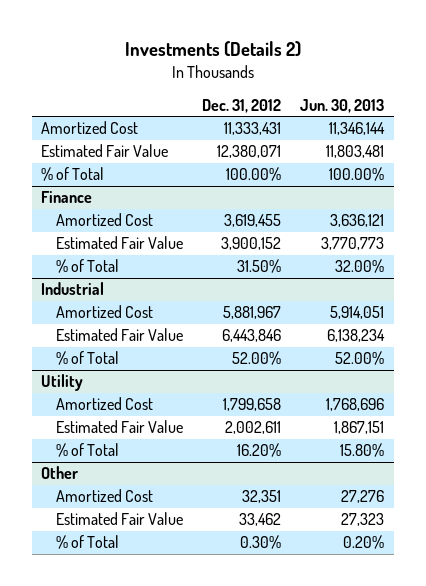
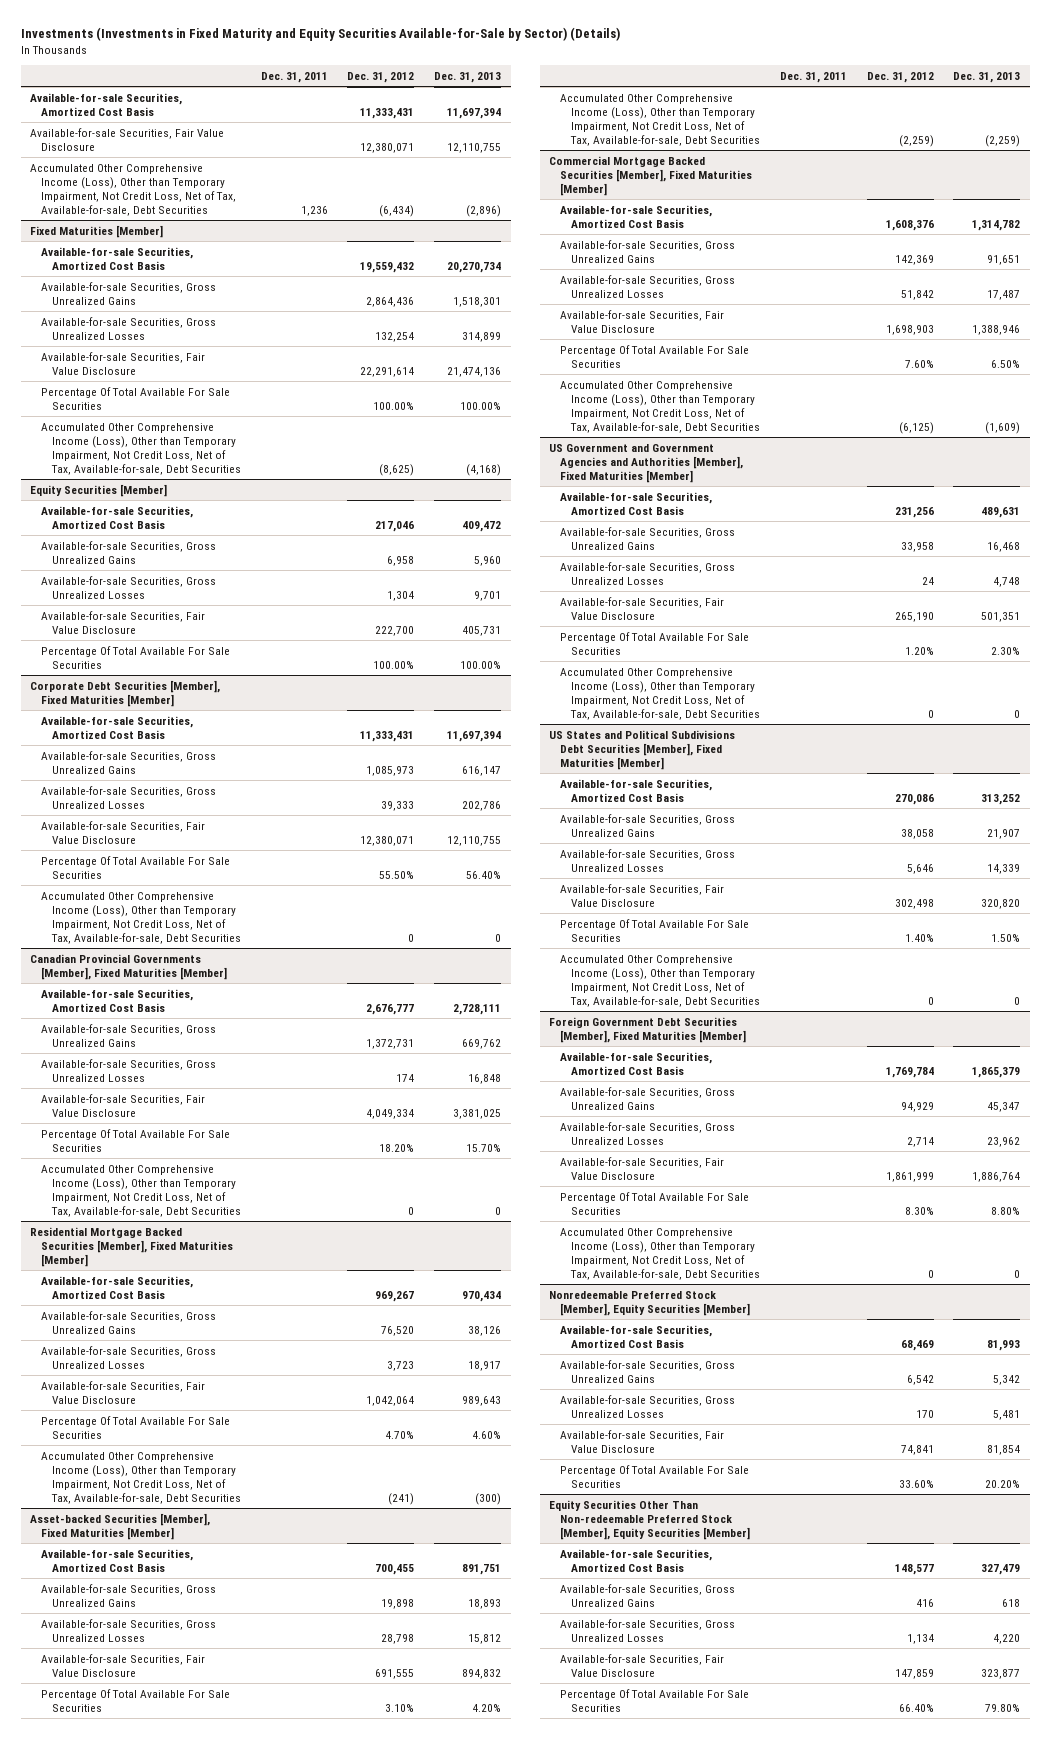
- Investments (Details 2)
+ Investments (Investments in Fixed Maturity and Equity Securities Available-for-Sale by Sector) (Details)
- | Dec. 31, 2012 | Jun. 30, 2013
+ | Dec. 31, 2011 | Dec. 31, 2012 | Dec. 31, 2013
- Amortized Cost | 11,333,431 | 11,346,144
- Estimated Fair Value | 12,380,071 | 11,803,481
- % of Total | 100.00% | 100.00%
- Finance
- Amortized Cost | 3,619,455 | 3,636,121
- Estimated Fair Value | 3,900,152 | 3,770,773
- % of Total | 31.50% | 32.00%
- Industrial
- Amortized Cost | 5,881,967 | 5,914,051
- Estimated Fair Value | 6,443,846 | 6,138,234
- % of Total | 52.00% | 52.00%
- Utility
- Amortized Cost | 1,799,658 | 1,768,696
- Estimated Fair Value | 2,002,611 | 1,867,151
- % of Total | 16.20% | 15.80%
- Other
- Amortized Cost | 32,351 | 27,276
- Estimated Fair Value | 33,462 | 27,323
- % of Total | 0.30% | 0.20%
+ Available-for-sale Securities, Amortized Cost Basis | | 11,333,431 | 11,697,394
+ Available-for-sale Securities, Fair Value Disclosure | | 12,380,071 | 12,110,755
+ Accumulated Other Comprehensive Income (Loss), Other than Temporary Impairment, Not Credit Loss, Net of Tax, Available-for-sale, Debt Securities | 1,236 | (6,434) | (2,896)
+ Fixed Maturities [Member]
+ Available-for-sale Securities, Amortized Cost Basis | | 19,559,432 | 20,270,734
+ Available-for-sale Securities, Gross Unrealized Gains | | 2,864,436 | 1,518,301
+ Available-for-sale Securities, Gross Unrealized Losses | | 132,254 | 314,899
+ Available-for-sale Securities, Fair Value Disclosure | | 22,291,614 | 21,474,136
+ Percentage Of Total Available For Sale Securities | | 100.00% | 100.00%
+ Accumulated Other Comprehensive Income (Loss), Other than Temporary Impairment, Not Credit Loss, Net of Tax, Available-for-sale, Debt Securities | | (8,625) | (4,168)
+ Equity Securities [Member]
+ Available-for-sale Securities, Amortized Cost Basis | | 217,046 | 409,472
+ Available-for-sale Securities, Gross Unrealized Gains | | 6,958 | 5,960
+ Available-for-sale Securities, Gross Unrealized Losses | | 1,304 | 9,701
+ Available-for-sale Securities, Fair Value Disclosure | | 222,700 | 405,731
+ Percentage Of Total Available For Sale Securities | | 100.00% | 100.00%
+ Corporate Debt Securities [Member], Fixed Maturities [Member]
+ Available-for-sale Securities, Amortized Cost Basis | | 11,333,431 | 11,697,394
+ Available-for-sale Securities, Gross Unrealized Gains | | 1,085,973 | 616,147
+ Available-for-sale Securities, Gross Unrealized Losses | | 39,333 | 202,786
+ Available-for-sale Securities, Fair Value Disclosure | | 12,380,071 | 12,110,755
+ Percentage Of Total Available For Sale Securities | | 55.50% | 56.40%
+ Accumulated Other Comprehensive Income (Loss), Other than Temporary Impairment, Not Credit Loss, Net of Tax, Available-for-sale, Debt Securities | | 0 | 0
+ Canadian Provincial Governments [Member], Fixed Maturities [Member]
+ Available-for-sale Securities, Amortized Cost Basis | | 2,676,777 | 2,728,111
+ Available-for-sale Securities, Gross Unrealized Gains | | 1,372,731 | 669,762
+ Available-for-sale Securities, Gross Unrealized Losses | | 174 | 16,848
+ Available-for-sale Securities, Fair Value Disclosure | | 4,049,334 | 3,381,025
+ Percentage Of Total Available For Sale Securities | | 18.20% | 15.70%
+ Accumulated Other Comprehensive Income (Loss), Other than Temporary Impairment, Not Credit Loss, Net of Tax, Available-for-sale, Debt Securities | | 0 | 0
+ Residential Mortgage Backed Securities [Member], Fixed Maturities [Member]
+ Available-for-sale Securities, Amortized Cost Basis | | 969,267 | 970,434
+ Available-for-sale Securities, Gross Unrealized Gains | | 76,520 | 38,126
+ Available-for-sale Securities, Gross Unrealized Losses | | 3,723 | 18,917
+ Available-for-sale Securities, Fair Value Disclosure | | 1,042,064 | 989,643
+ Percentage Of Total Available For Sale Securities | | 4.70% | 4.60%
+ Accumulated Other Comprehensive Income (Loss), Other than Temporary Impairment, Not Credit Loss, Net of Tax, Available-for-sale, Debt Securities | | (241) | (300)
+ Asset-backed Securities [Member], Fixed Maturities [Member]
+ Available-for-sale Securities, Amortized Cost Basis | | 700,455 | 891,751
+ Available-for-sale Securities, Gross Unrealized Gains | | 19,898 | 18,893
+ Available-for-sale Securities, Gross Unrealized Losses | | 28,798 | 15,812
+ Available-for-sale Securities, Fair Value Disclosure | | 691,555 | 894,832
+ Percentage Of Total Available For Sale Securities | | 3.10% | 4.20%
+ Accumulated Other Comprehensive Income (Loss), Other than Temporary Impairment, Not Credit Loss, Net of Tax, Available-for-sale, Debt Securities | | (2,259) | (2,259)
+ Commercial Mortgage Backed Securities [Member], Fixed Maturities [Member]
+ Available-for-sale Securities, Amortized Cost Basis | | 1,608,376 | 1,314,782
+ Available-for-sale Securities, Gross Unrealized Gains | | 142,369 | 91,651
+ Available-for-sale Securities, Gross Unrealized Losses | | 51,842 | 17,487
+ Available-for-sale Securities, Fair Value Disclosure | | 1,698,903 | 1,388,946
+ Percentage Of Total Available For Sale Securities | | 7.60% | 6.50%
+ Accumulated Other Comprehensive Income (Loss), Other than Temporary Impairment, Not Credit Loss, Net of Tax, Available-for-sale, Debt Securities | | (6,125) | (1,609)
+ US Government and Government Agencies and Authorities [Member], Fixed Maturities [Member]
+ Available-for-sale Securities, Amortized Cost Basis | | 231,256 | 489,631
+ Available-for-sale Securities, Gross Unrealized Gains | | 33,958 | 16,468
+ Available-for-sale Securities, Gross Unrealized Losses | | 24 | 4,748
+ Available-for-sale Securities, Fair Value Disclosure | | 265,190 | 501,351
+ Percentage Of Total Available For Sale Securities | | 1.20% | 2.30%
+ Accumulated Other Comprehensive Income (Loss), Other than Temporary Impairment, Not Credit Loss, Net of Tax, Available-for-sale, Debt Securities | | 0 | 0
+ US States and Political Subdivisions Debt Securities [Member], Fixed Maturities [Member]
+ Available-for-sale Securities, Amortized Cost Basis | | 270,086 | 313,252
+ Available-for-sale Securities, Gross Unrealized Gains | | 38,058 | 21,907
+ Available-for-sale Securities, Gross Unrealized Losses | | 5,646 | 14,339
+ Available-for-sale Securities, Fair Value Disclosure | | 302,498 | 320,820
+ Percentage Of Total Available For Sale Securities | | 1.40% | 1.50%
+ Accumulated Other Comprehensive Income (Loss), Other than Temporary Impairment, Not Credit Loss, Net of Tax, Available-for-sale, Debt Securities | | 0 | 0
+ Foreign Government Debt Securities [Member], Fixed Maturities [Member]
+ Available-for-sale Securities, Amortized Cost Basis | | 1,769,784 | 1,865,379
+ Available-for-sale Securities, Gross Unrealized Gains | | 94,929 | 45,347
+ Available-for-sale Securities, Gross Unrealized Losses | | 2,714 | 23,962
+ Available-for-sale Securities, Fair Value Disclosure | | 1,861,999 | 1,886,764
+ Percentage Of Total Available For Sale Securities | | 8.30% | 8.80%
+ Accumulated Other Comprehensive Income (Loss), Other than Temporary Impairment, Not Credit Loss, Net of Tax, Available-for-sale, Debt Securities | | 0 | 0
+ Nonredeemable Preferred Stock [Member], Equity Securities [Member]
+ Available-for-sale Securities, Amortized Cost Basis | | 68,469 | 81,993
+ Available-for-sale Securities, Gross Unrealized Gains | | 6,542 | 5,342
+ Available-for-sale Securities, Gross Unrealized Losses | | 170 | 5,481
+ Available-for-sale Securities, Fair Value Disclosure | | 74,841 | 81,854
+ Percentage Of Total Available For Sale Securities | | 33.60% | 20.20%
+ Equity Securities Other Than Non-redeemable Preferred Stock [Member], Equity Securities [Member]
+ Available-for-sale Securities, Amortized Cost Basis | | 148,577 | 327,479
+ Available-for-sale Securities, Gross Unrealized Gains | | 416 | 618
+ Available-for-sale Securities, Gross Unrealized Losses | | 1,134 | 4,220
+ Available-for-sale Securities, Fair Value Disclosure | | 147,859 | 323,877
+ Percentage Of Total Available For Sale Securities | | 66.40% | 79.80%

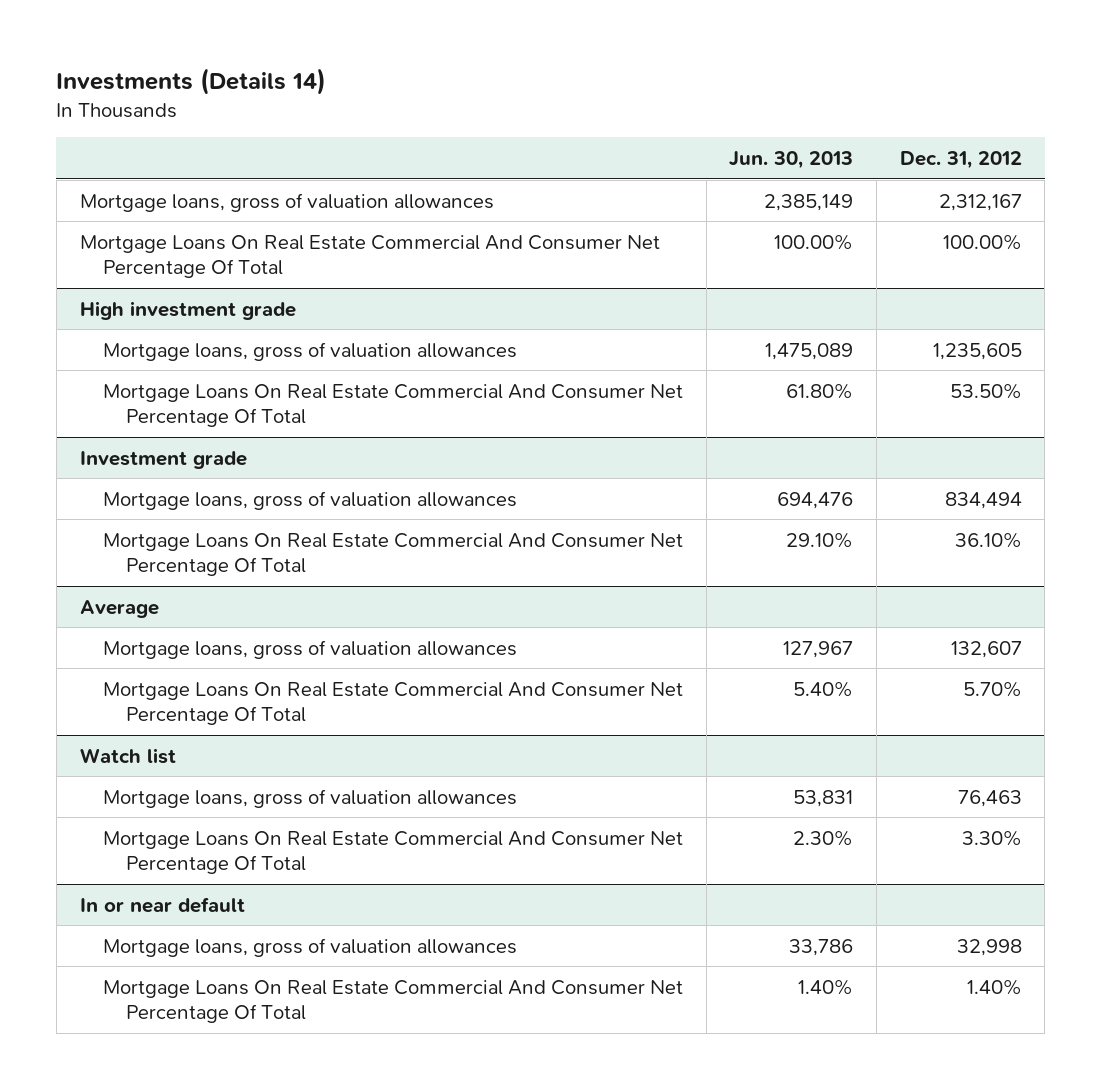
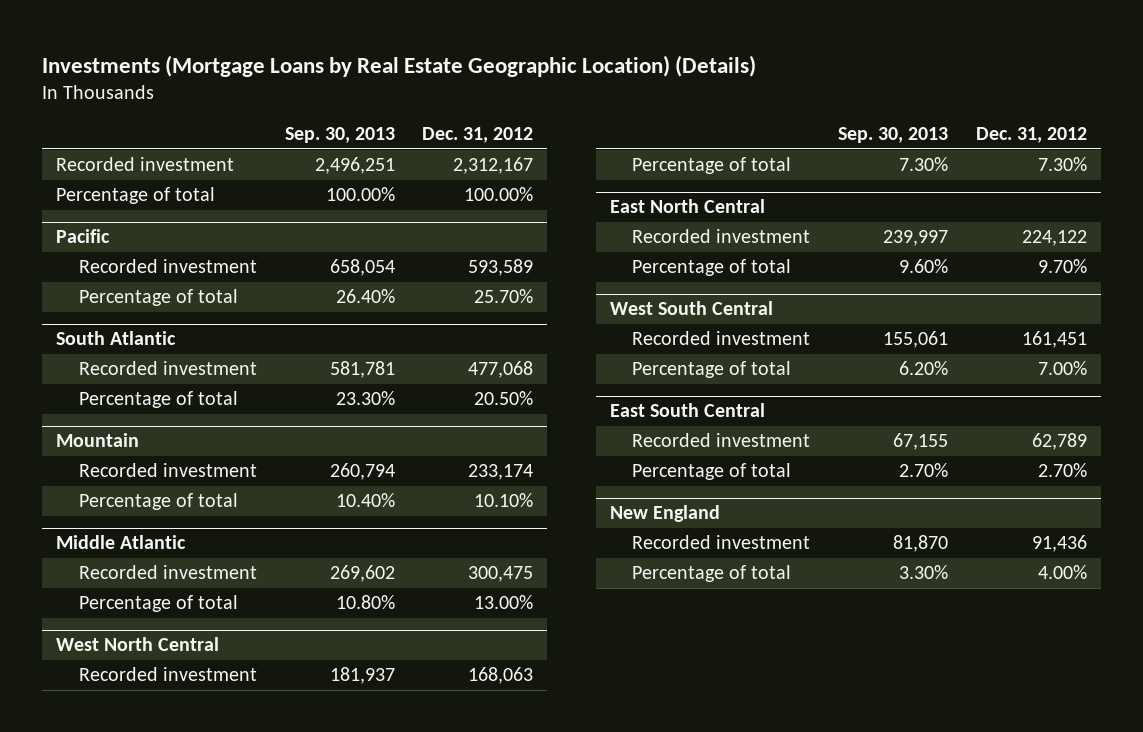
- Investments (Details 14)
+ Investments (Mortgage Loans by Real Estate Geographic Location) (Details)
- | Jun. 30, 2013 | Dec. 31, 2012
+ | Sep. 30, 2013 | Dec. 31, 2012
- Mortgage loans, gross of valuation allowances | 2,385,149 | 2,312,167
- Mortgage Loans On Real Estate Commercial And Consumer Net Percentage Of Total | 100.00% | 100.00%
- High investment grade
- Mortgage loans, gross of valuation allowances | 1,475,089 | 1,235,605
- Mortgage Loans On Real Estate Commercial And Consumer Net Percentage Of Total | 61.80% | 53.50%
- Investment grade
- Mortgage loans, gross of valuation allowances | 694,476 | 834,494
- Mortgage Loans On Real Estate Commercial And Consumer Net Percentage Of Total | 29.10% | 36.10%
- Average
- Mortgage loans, gross of valuation allowances | 127,967 | 132,607
- Mortgage Loans On Real Estate Commercial And Consumer Net Percentage Of Total | 5.40% | 5.70%
- Watch list
- Mortgage loans, gross of valuation allowances | 53,831 | 76,463
- Mortgage Loans On Real Estate Commercial And Consumer Net Percentage Of Total | 2.30% | 3.30%
- In or near default
- Mortgage loans, gross of valuation allowances | 33,786 | 32,998
- Mortgage Loans On Real Estate Commercial And Consumer Net Percentage Of Total | 1.40% | 1.40%
+ Recorded investment | 2,496,251 | 2,312,167
+ Percentage of total | 100.00% | 100.00%
+ Pacific
+ Recorded investment | 658,054 | 593,589
+ Percentage of total | 26.40% | 25.70%
+ South Atlantic
+ Recorded investment | 581,781 | 477,068
+ Percentage of total | 23.30% | 20.50%
+ Mountain
+ Recorded investment | 260,794 | 233,174
+ Percentage of total | 10.40% | 10.10%
+ Middle Atlantic
+ Recorded investment | 269,602 | 300,475
+ Percentage of total | 10.80% | 13.00%
+ West North Central
+ Recorded investment | 181,937 | 168,063
+ Percentage of total | 7.30% | 7.30%
+ East North Central
+ Recorded investment | 239,997 | 224,122
+ Percentage of total | 9.60% | 9.70%
+ West South Central
+ Recorded investment | 155,061 | 161,451
+ Percentage of total | 6.20% | 7.00%
+ East South Central
+ Recorded investment | 67,155 | 62,789
+ Percentage of total | 2.70% | 2.70%
+ New England
+ Recorded investment | 81,870 | 91,436
+ Percentage of total | 3.30% | 4.00%

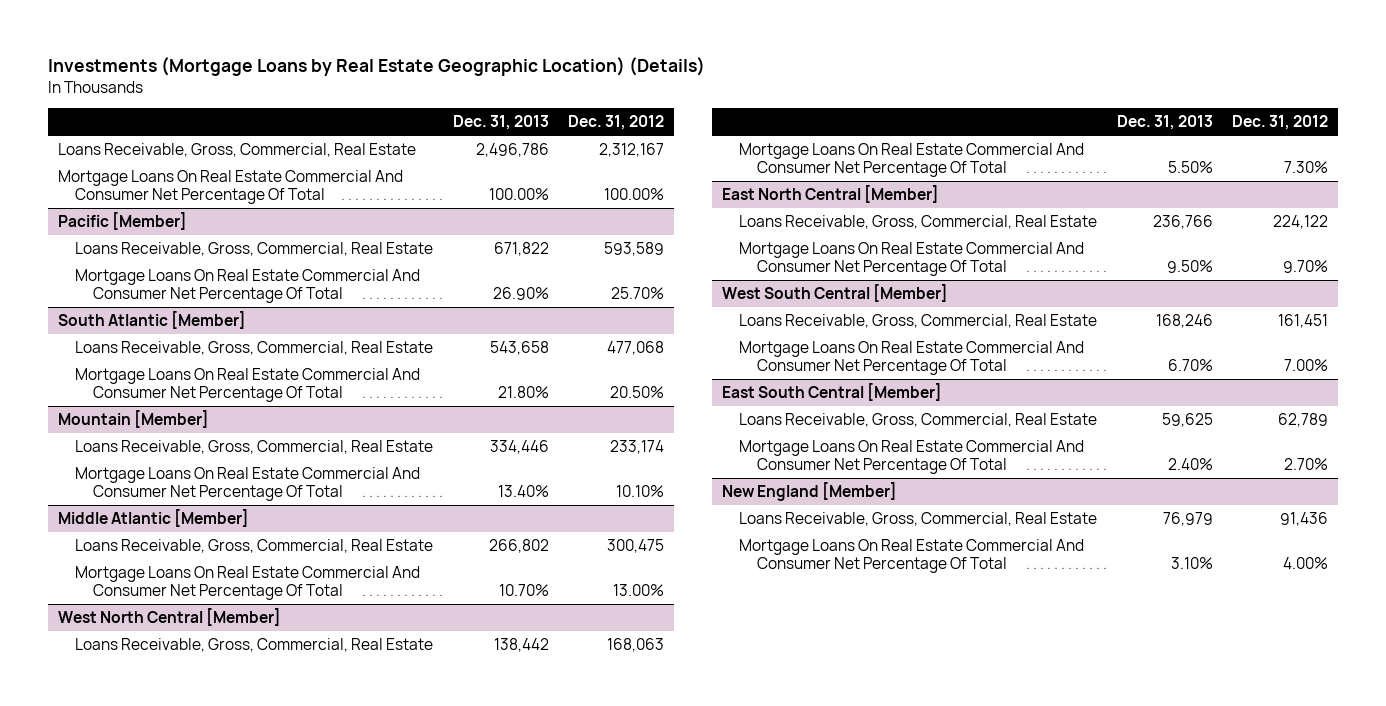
- | Sep. 30, 2013 | Dec. 31, 2012
+ | Dec. 31, 2013 | Dec. 31, 2012
- Recorded investment | 2,496,251 | 2,312,167
- Percentage of total | 100.00% | 100.00%
- Pacific
- Recorded investment | 658,054 | 593,589
- Percentage of total | 26.40% | 25.70%
- South Atlantic
- Recorded investment | 581,781 | 477,068
- Percentage of total | 23.30% | 20.50%
- Mountain
- Recorded investment | 260,794 | 233,174
- Percentage of total | 10.40% | 10.10%
- Middle Atlantic
- Recorded investment | 269,602 | 300,475
- Percentage of total | 10.80% | 13.00%
- West North Central
- Recorded investment | 181,937 | 168,063
- Percentage of total | 7.30% | 7.30%
- East North Central
- Recorded investment | 239,997 | 224,122
- Percentage of total | 9.60% | 9.70%
- West South Central
- Recorded investment | 155,061 | 161,451
- Percentage of total | 6.20% | 7.00%
- East South Central
- Recorded investment | 67,155 | 62,789
- Percentage of total | 2.70% | 2.70%
- New England
- Recorded investment | 81,870 | 91,436
- Percentage of total | 3.30% | 4.00%
+ Loans Receivable, Gross, Commercial, Real Estate | 2,496,786 | 2,312,167
+ Mortgage Loans On Real Estate Commercial And Consumer Net Percentage Of Total | 100.00% | 100.00%
+ Pacific [Member]
+ Loans Receivable, Gross, Commercial, Real Estate | 671,822 | 593,589
+ Mortgage Loans On Real Estate Commercial And Consumer Net Percentage Of Total | 26.90% | 25.70%
+ South Atlantic [Member]
+ Loans Receivable, Gross, Commercial, Real Estate | 543,658 | 477,068
+ Mortgage Loans On Real Estate Commercial And Consumer Net Percentage Of Total | 21.80% | 20.50%
+ Mountain [Member]
+ Loans Receivable, Gross, Commercial, Real Estate | 334,446 | 233,174
+ Mortgage Loans On Real Estate Commercial And Consumer Net Percentage Of Total | 13.40% | 10.10%
+ Middle Atlantic [Member]
+ Loans Receivable, Gross, Commercial, Real Estate | 266,802 | 300,475
+ Mortgage Loans On Real Estate Commercial And Consumer Net Percentage Of Total | 10.70% | 13.00%
+ West North Central [Member]
+ Loans Receivable, Gross, Commercial, Real Estate | 138,442 | 168,063
+ Mortgage Loans On Real Estate Commercial And Consumer Net Percentage Of Total | 5.50% | 7.30%
+ East North Central [Member]
+ Loans Receivable, Gross, Commercial, Real Estate | 236,766 | 224,122
+ Mortgage Loans On Real Estate Commercial And Consumer Net Percentage Of Total | 9.50% | 9.70%
+ West South Central [Member]
+ Loans Receivable, Gross, Commercial, Real Estate | 168,246 | 161,451
+ Mortgage Loans On Real Estate Commercial And Consumer Net Percentage Of Total | 6.70% | 7.00%
+ East South Central [Member]
+ Loans Receivable, Gross, Commercial, Real Estate | 59,625 | 62,789
+ Mortgage Loans On Real Estate Commercial And Consumer Net Percentage Of Total | 2.40% | 2.70%
+ New England [Member]
+ Loans Receivable, Gross, Commercial, Real Estate | 76,979 | 91,436
+ Mortgage Loans On Real Estate Commercial And Consumer Net Percentage Of Total | 3.10% | 4.00%

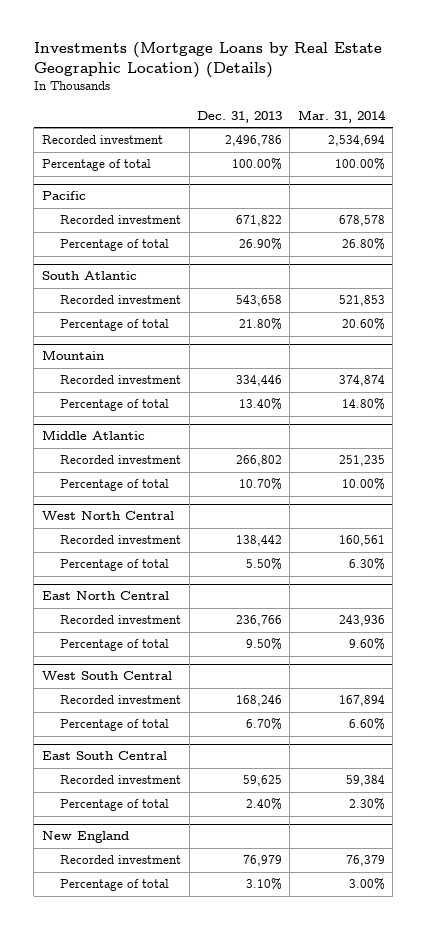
- | Dec. 31, 2013 | Dec. 31, 2012
+ | Dec. 31, 2013 | Mar. 31, 2014
- Loans Receivable, Gross, Commercial, Real Estate | 2,496,786 | 2,312,167
- Mortgage Loans On Real Estate Commercial And Consumer Net Percentage Of Total | 100.00% | 100.00%
- Pacific [Member]
- Loans Receivable, Gross, Commercial, Real Estate | 671,822 | 593,589
- Mortgage Loans On Real Estate Commercial And Consumer Net Percentage Of Total | 26.90% | 25.70%
- South Atlantic [Member]
- Loans Receivable, Gross, Commercial, Real Estate | 543,658 | 477,068
- Mortgage Loans On Real Estate Commercial And Consumer Net Percentage Of Total | 21.80% | 20.50%
- Mountain [Member]
- Loans Receivable, Gross, Commercial, Real Estate | 334,446 | 233,174
- Mortgage Loans On Real Estate Commercial And Consumer Net Percentage Of Total | 13.40% | 10.10%
- Middle Atlantic [Member]
- Loans Receivable, Gross, Commercial, Real Estate | 266,802 | 300,475
- Mortgage Loans On Real Estate Commercial And Consumer Net Percentage Of Total | 10.70% | 13.00%
- West North Central [Member]
- Loans Receivable, Gross, Commercial, Real Estate | 138,442 | 168,063
- Mortgage Loans On Real Estate Commercial And Consumer Net Percentage Of Total | 5.50% | 7.30%
- East North Central [Member]
- Loans Receivable, Gross, Commercial, Real Estate | 236,766 | 224,122
- Mortgage Loans On Real Estate Commercial And Consumer Net Percentage Of Total | 9.50% | 9.70%
- West South Central [Member]
- Loans Receivable, Gross, Commercial, Real Estate | 168,246 | 161,451
- Mortgage Loans On Real Estate Commercial And Consumer Net Percentage Of Total | 6.70% | 7.00%
- East South Central [Member]
- Loans Receivable, Gross, Commercial, Real Estate | 59,625 | 62,789
- Mortgage Loans On Real Estate Commercial And Consumer Net Percentage Of Total | 2.40% | 2.70%
- New England [Member]
- Loans Receivable, Gross, Commercial, Real Estate | 76,979 | 91,436
- Mortgage Loans On Real Estate Commercial And Consumer Net Percentage Of Total | 3.10% | 4.00%
+ Recorded investment | 2,496,786 | 2,534,694
+ Percentage of total | 100.00% | 100.00%
+ Pacific
+ Recorded investment | 671,822 | 678,578
+ Percentage of total | 26.90% | 26.80%
+ South Atlantic
+ Recorded investment | 543,658 | 521,853
+ Percentage of total | 21.80% | 20.60%
+ Mountain
+ Recorded investment | 334,446 | 374,874
+ Percentage of total | 13.40% | 14.80%
+ Middle Atlantic
+ Recorded investment | 266,802 | 251,235
+ Percentage of total | 10.70% | 10.00%
+ West North Central
+ Recorded investment | 138,442 | 160,561
+ Percentage of total | 5.50% | 6.30%
+ East North Central
+ Recorded investment | 236,766 | 243,936
+ Percentage of total | 9.50% | 9.60%
+ West South Central
+ Recorded investment | 168,246 | 167,894
+ Percentage of total | 6.70% | 6.60%
+ East South Central
+ Recorded investment | 59,625 | 59,384
+ Percentage of total | 2.40% | 2.30%
+ New England
+ Recorded investment | 76,979 | 76,379
+ Percentage of total | 3.10% | 3.00%

